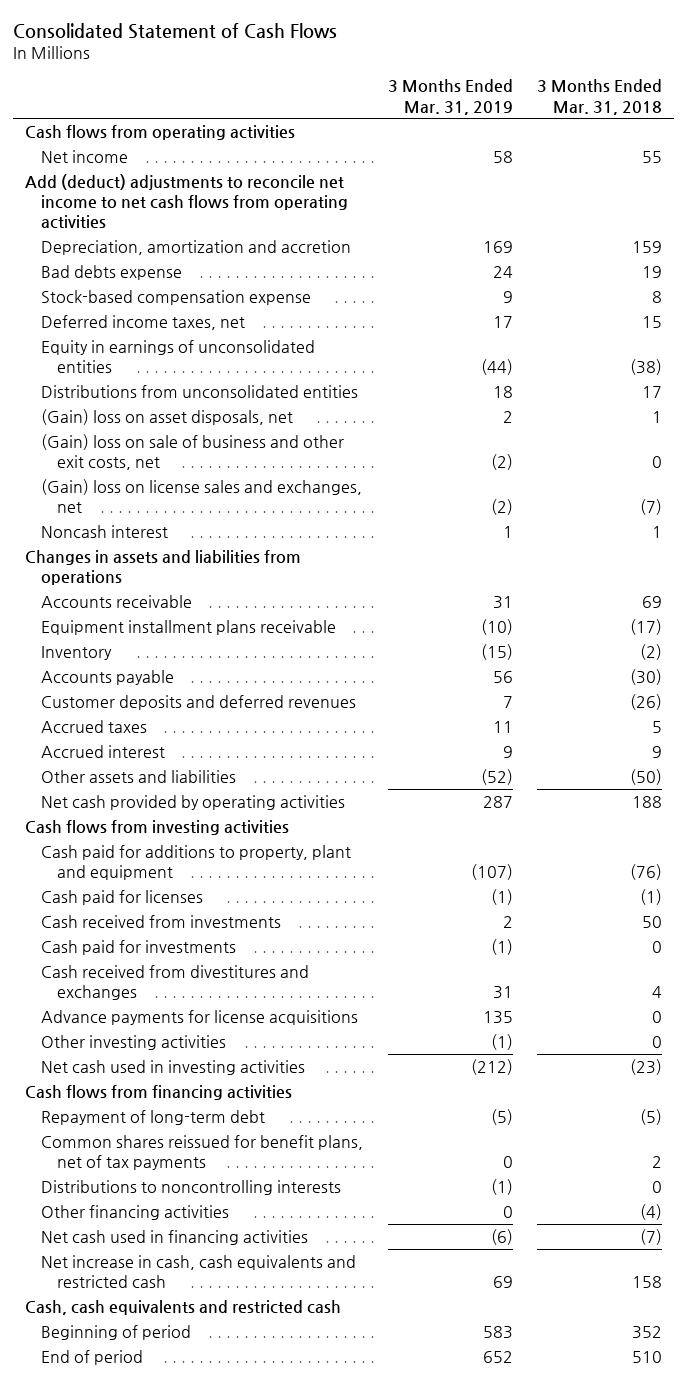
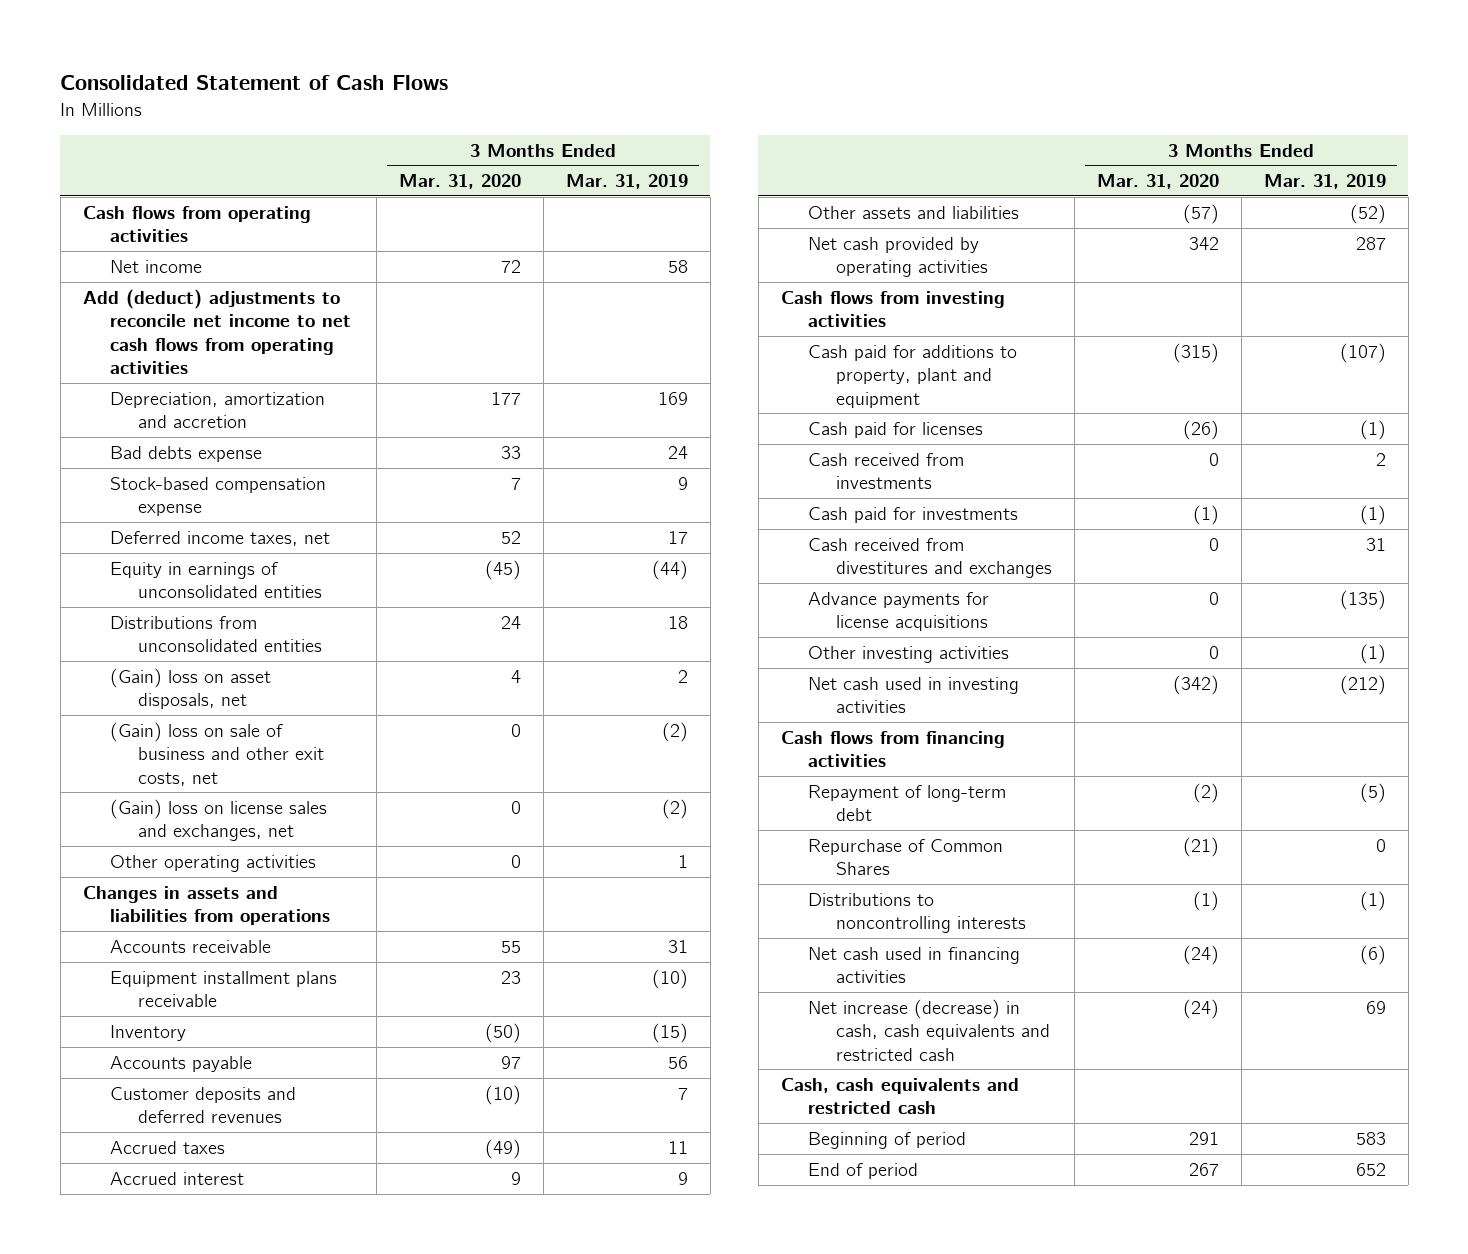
- | 3 Months Ended Mar. 31, 2019 | 3 Months Ended Mar. 31, 2018
+ | 3 Months Ended Mar. 31, 2020 | 3 Months Ended Mar. 31, 2019
- Noncash interest | 1 | 1
+ Other operating activities | 0 | 1
- Advance payments for license acquisitions | 135 | 0
+ Advance payments for license acquisitions | 0 | (135)
- Common shares reissued for benefit plans, net of tax payments | 0 | 2
+ Repurchase of Common Shares | (21) | 0
- Other financing activities | 0 | (4)
- Net increase in cash, cash equivalents and restricted cash | 69 | 158
+ Net increase (decrease) in cash, cash equivalents and restricted cash | (24) | 69

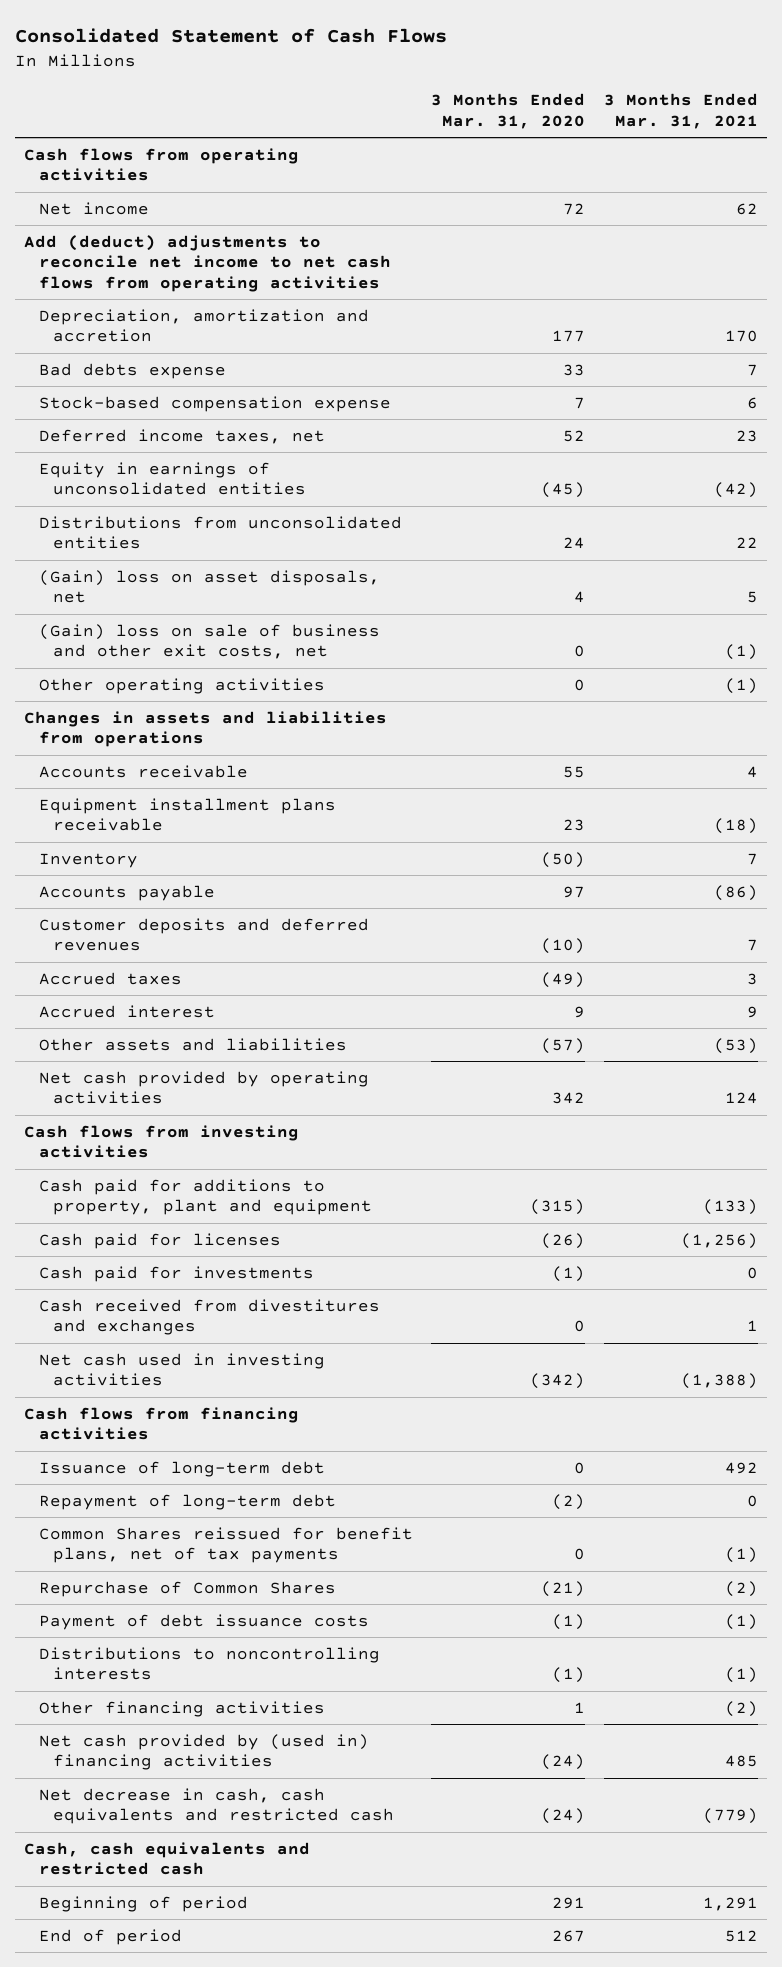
- | 3 Months Ended Mar. 31, 2020 | 3 Months Ended Mar. 31, 2019
+ | 3 Months Ended Mar. 31, 2020 | 3 Months Ended Mar. 31, 2021
- (Gain) loss on license sales and exchanges, net | 0 | (2)
- Cash received from investments | 0 | 2
- Advance payments for license acquisitions | 0 | (135)
- Other investing activities | 0 | (1)
+ Issuance of long-term debt | 0 | 492
+ Common Shares reissued for benefit plans, net of tax payments | 0 | (1)
+ Payment of debt issuance costs | (1) | (1)
- Net cash used in financing activities | (24) | (6)
- Net increase (decrease) in cash, cash equivalents and restricted cash | (24) | 69
+ Other financing activities | 1 | (2)
+ Net cash provided by (used in) financing activities | (24) | 485
+ Net decrease in cash, cash equivalents and restricted cash | (24) | (779)

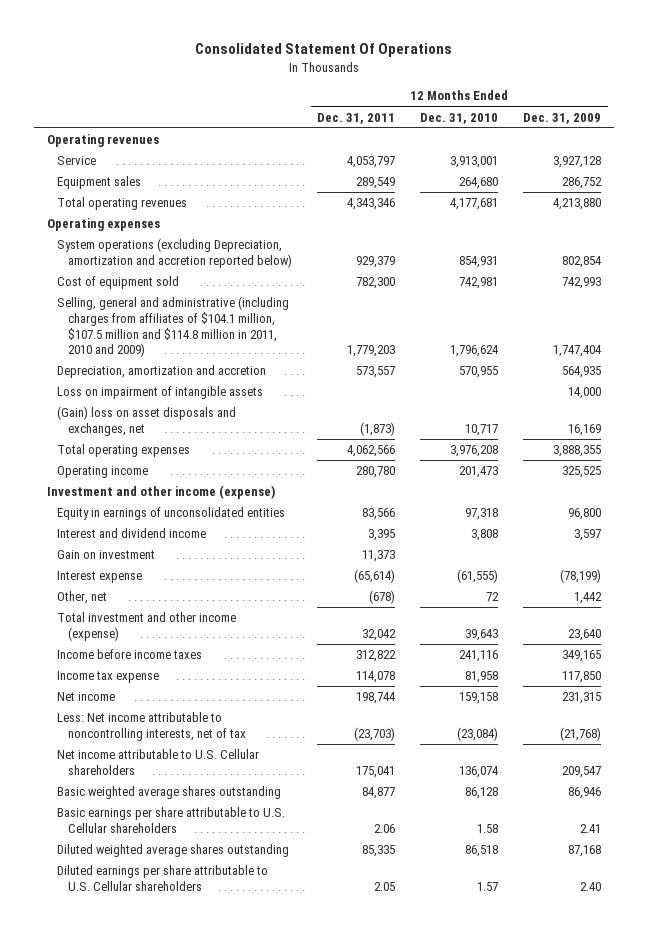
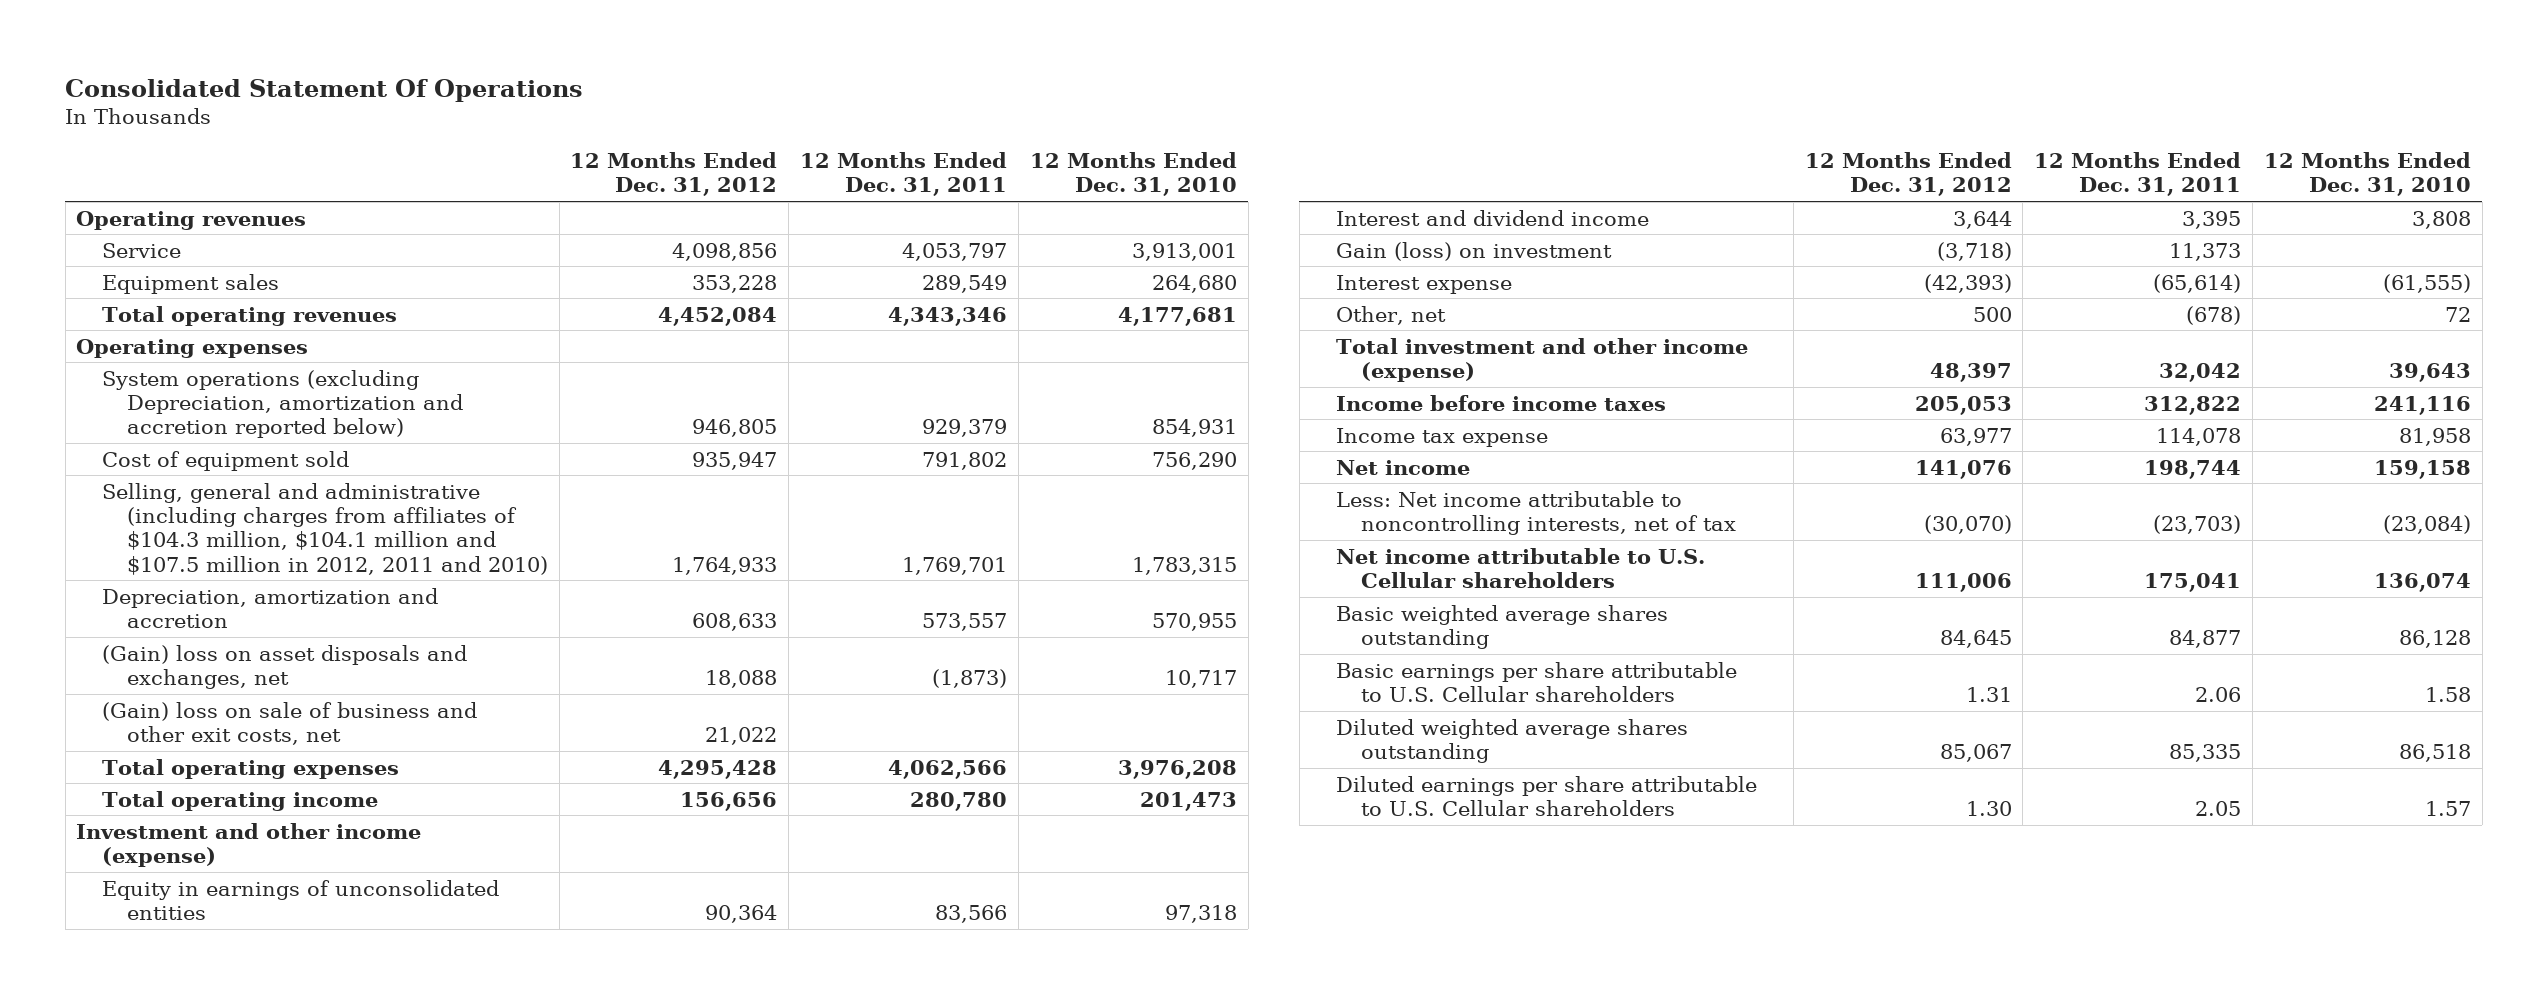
- | 12 Months Ended Dec. 31, 2011 | 12 Months Ended Dec. 31, 2010 | 12 Months Ended Dec. 31, 2009
+ | 12 Months Ended Dec. 31, 2012 | 12 Months Ended Dec. 31, 2011 | 12 Months Ended Dec. 31, 2010
- Cost of equipment sold | 782,300 | 742,981 | 742,993
- Selling, general and administrative (including charges from affiliates of $104.1 million, $107.5 million and $114.8 million in 2011, 2010 and 2009) | 1,779,203 | 1,796,624 | 1,747,404
+ Cost of equipment sold | 935,947 | 791,802 | 756,290
+ Selling, general and administrative (including charges from affiliates of $104.3 million, $104.1 million and $107.5 million in 2012, 2011 and 2010) | 1,764,933 | 1,769,701 | 1,783,315
- Loss on impairment of intangible assets | | | 14,000
+ (Gain) loss on sale of business and other exit costs, net | 21,022 | |
- Operating income | 280,780 | 201,473 | 325,525
+ Total operating income | 156,656 | 280,780 | 201,473
- Gain on investment | 11,373 | |
+ Gain (loss) on investment | (3,718) | 11,373 |

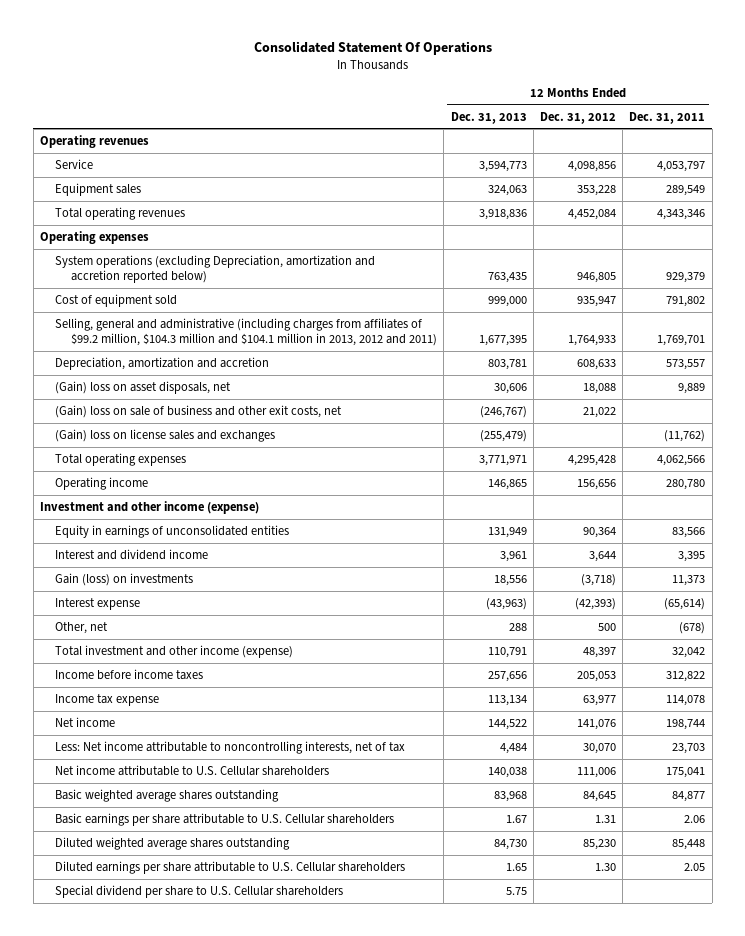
- | 12 Months Ended Dec. 31, 2012 | 12 Months Ended Dec. 31, 2011 | 12 Months Ended Dec. 31, 2010
+ | 12 Months Ended Dec. 31, 2013 | 12 Months Ended Dec. 31, 2012 | 12 Months Ended Dec. 31, 2011
- Selling, general and administrative (including charges from affiliates of $104.3 million, $104.1 million and $107.5 million in 2012, 2011 and 2010) | 1,764,933 | 1,769,701 | 1,783,315
+ Selling, general and administrative (including charges from affiliates of $99.2 million, $104.3 million and $104.1 million in 2013, 2012 and 2011) | 1,677,395 | 1,764,933 | 1,769,701
- (Gain) loss on asset disposals and exchanges, net | 18,088 | (1,873) | 10,717
+ (Gain) loss on asset disposals, net | 30,606 | 18,088 | 9,889
+ (Gain) loss on license sales and exchanges | (255,479) | | (11,762)
- Total operating income | 156,656 | 280,780 | 201,473
+ Operating income | 146,865 | 156,656 | 280,780
- Gain (loss) on investment | (3,718) | 11,373 |
+ Gain (loss) on investments | 18,556 | (3,718) | 11,373
- Less: Net income attributable to noncontrolling interests, net of tax | (30,070) | (23,703) | (23,084)
+ Less: Net income attributable to noncontrolling interests, net of tax | 4,484 | 30,070 | 23,703
- Diluted weighted average shares outstanding | 85,067 | 85,335 | 86,518
+ Diluted weighted average shares outstanding | 84,730 | 85,230 | 85,448
+ Special dividend per share to U.S. Cellular shareholders | 5.75 | |

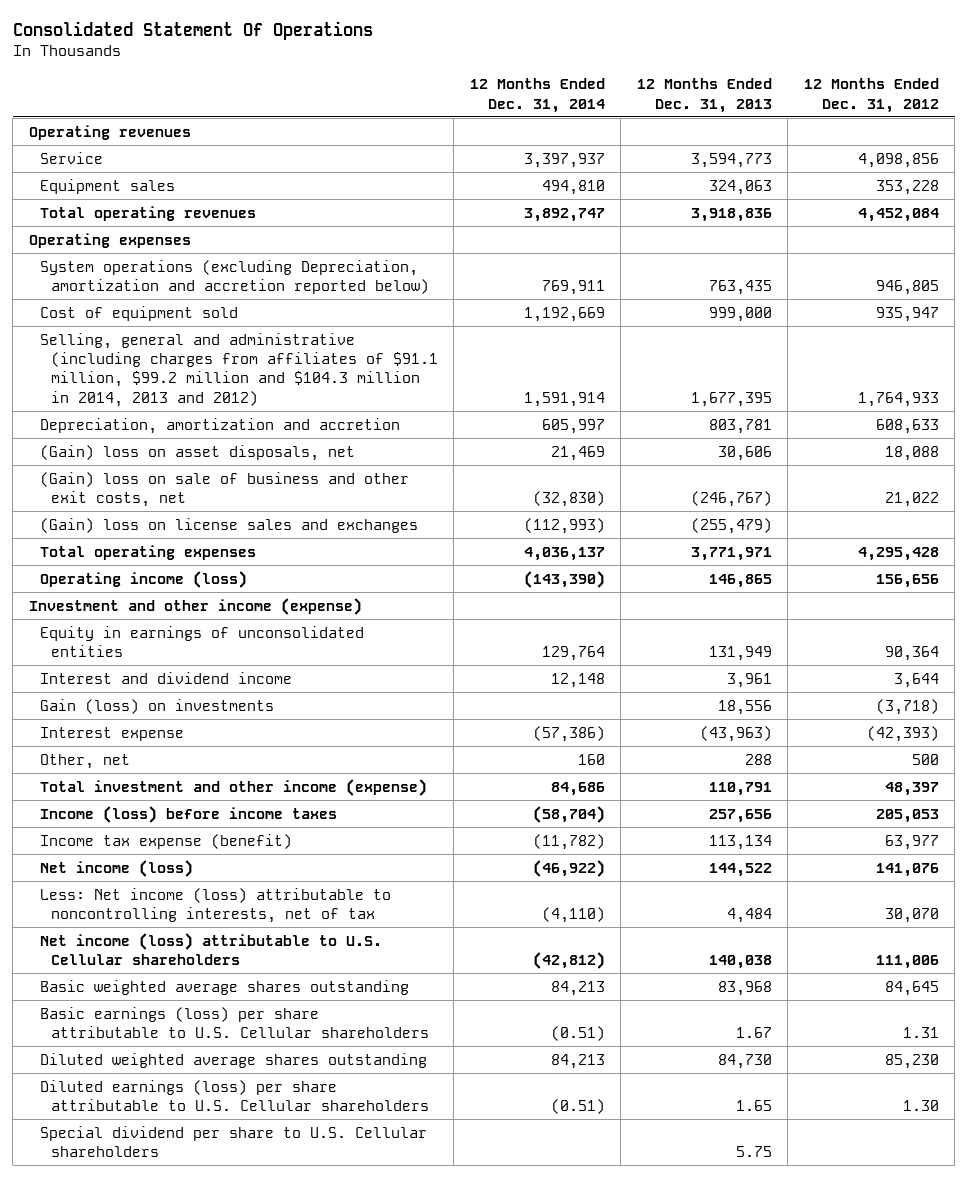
- | 12 Months Ended Dec. 31, 2013 | 12 Months Ended Dec. 31, 2012 | 12 Months Ended Dec. 31, 2011
+ | 12 Months Ended Dec. 31, 2014 | 12 Months Ended Dec. 31, 2013 | 12 Months Ended Dec. 31, 2012
- Selling, general and administrative (including charges from affiliates of $99.2 million, $104.3 million and $104.1 million in 2013, 2012 and 2011) | 1,677,395 | 1,764,933 | 1,769,701
+ Selling, general and administrative (including charges from affiliates of $91.1 million, $99.2 million and $104.3 million in 2014, 2013 and 2012) | 1,591,914 | 1,677,395 | 1,764,933
- Operating income | 146,865 | 156,656 | 280,780
+ Operating income (loss) | (143,390) | 146,865 | 156,656
- Income before income taxes | 257,656 | 205,053 | 312,822
- Income tax expense | 113,134 | 63,977 | 114,078
- Net income | 144,522 | 141,076 | 198,744
- Less: Net income attributable to noncontrolling interests, net of tax | 4,484 | 30,070 | 23,703
- Net income attributable to U.S. Cellular shareholders | 140,038 | 111,006 | 175,041
+ Income (loss) before income taxes | (58,704) | 257,656 | 205,053
+ Income tax expense (benefit) | (11,782) | 113,134 | 63,977
+ Net income (loss) | (46,922) | 144,522 | 141,076
+ Less: Net income (loss) attributable to noncontrolling interests, net of tax | (4,110) | 4,484 | 30,070
+ Net income (loss) attributable to U.S. Cellular shareholders | (42,812) | 140,038 | 111,006
- Basic earnings per share attributable to U.S. Cellular shareholders | 1.67 | 1.31 | 2.06
+ Basic earnings (loss) per share attributable to U.S. Cellular shareholders | (0.51) | 1.67 | 1.31
- Diluted earnings per share attributable to U.S. Cellular shareholders | 1.65 | 1.30 | 2.05
+ Diluted earnings (loss) per share attributable to U.S. Cellular shareholders | (0.51) | 1.65 | 1.30

